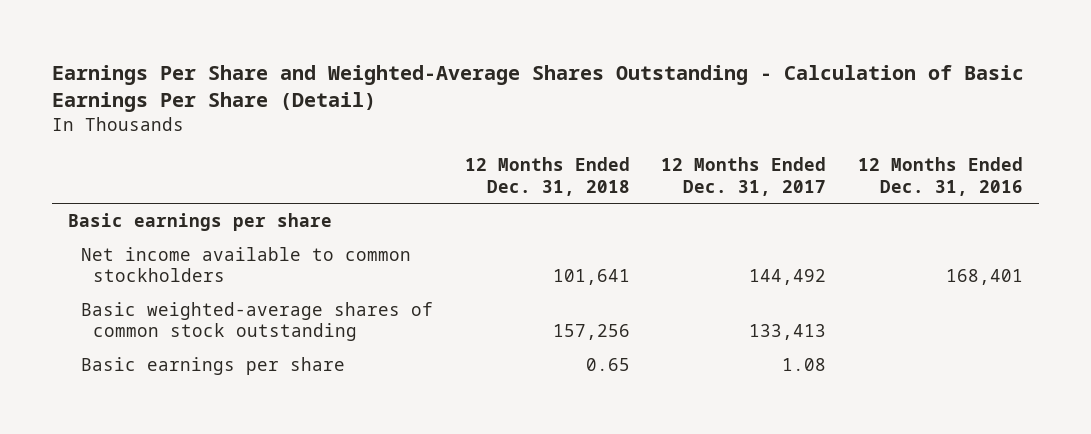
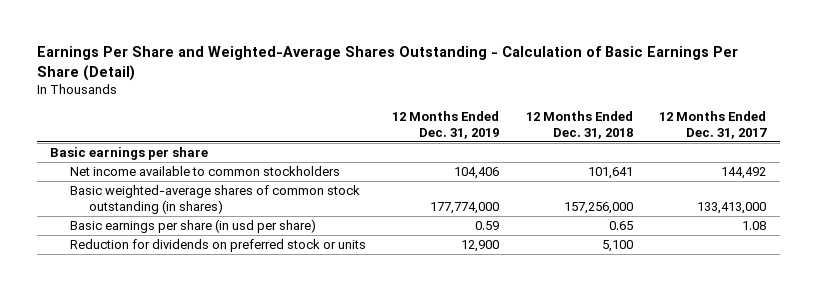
- | 12 Months Ended Dec. 31, 2018 | 12 Months Ended Dec. 31, 2017 | 12 Months Ended Dec. 31, 2016
+ | 12 Months Ended Dec. 31, 2019 | 12 Months Ended Dec. 31, 2018 | 12 Months Ended Dec. 31, 2017
- Basic weighted-average shares of common stock outstanding | 157,256 | 133,413 |
- Basic earnings per share | 0.65 | 1.08 |
+ Basic weighted-average shares of common stock outstanding (in shares) | 177,774,000 | 157,256,000 | 133,413,000
+ Basic earnings per share (in usd per share) | 0.59 | 0.65 | 1.08
+ Reduction for dividends on preferred stock or units | 12,900 | 5,100 |

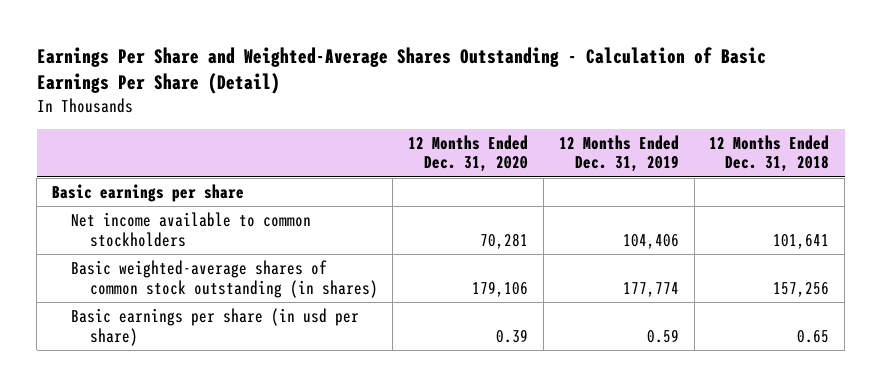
- | 12 Months Ended Dec. 31, 2019 | 12 Months Ended Dec. 31, 2018 | 12 Months Ended Dec. 31, 2017
+ | 12 Months Ended Dec. 31, 2020 | 12 Months Ended Dec. 31, 2019 | 12 Months Ended Dec. 31, 2018
- Basic weighted-average shares of common stock outstanding (in shares) | 177,774,000 | 157,256,000 | 133,413,000
+ Basic weighted-average shares of common stock outstanding (in shares) | 179,106 | 177,774 | 157,256
- Reduction for dividends on preferred stock or units | 12,900 | 5,100 |

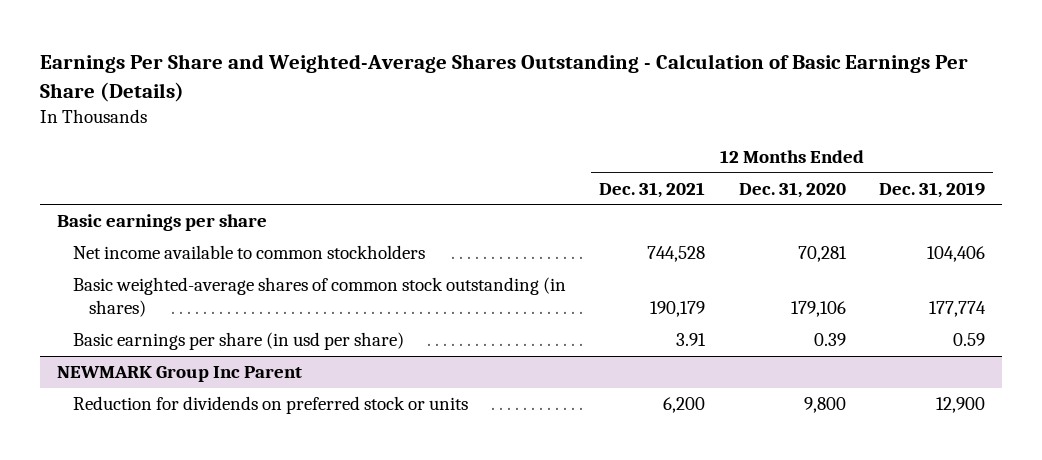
- Earnings Per Share and Weighted-Average Shares Outstanding - Calculation of Basic Earnings Per Share (Detail)
+ Earnings Per Share and Weighted-Average Shares Outstanding - Calculation of Basic Earnings Per Share (Details)
- | 12 Months Ended Dec. 31, 2020 | 12 Months Ended Dec. 31, 2019 | 12 Months Ended Dec. 31, 2018
+ | 12 Months Ended Dec. 31, 2021 | 12 Months Ended Dec. 31, 2020 | 12 Months Ended Dec. 31, 2019
+ NEWMARK Group Inc Parent
+ Reduction for dividends on preferred stock or units | 6,200 | 9,800 | 12,900

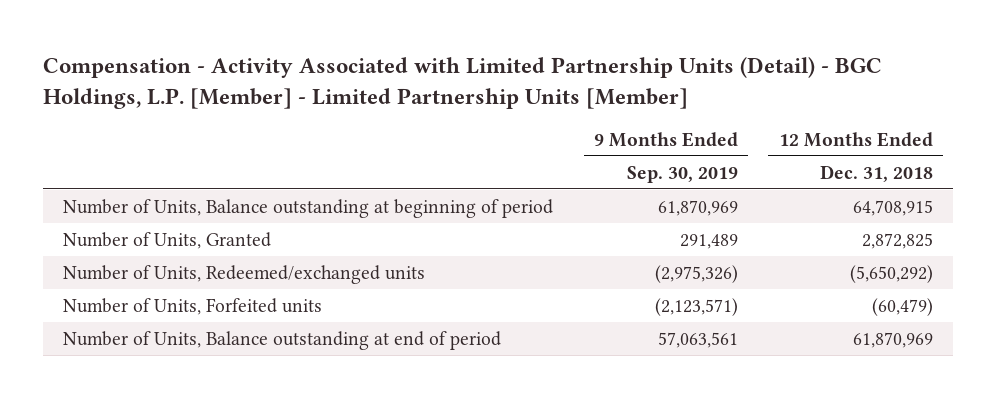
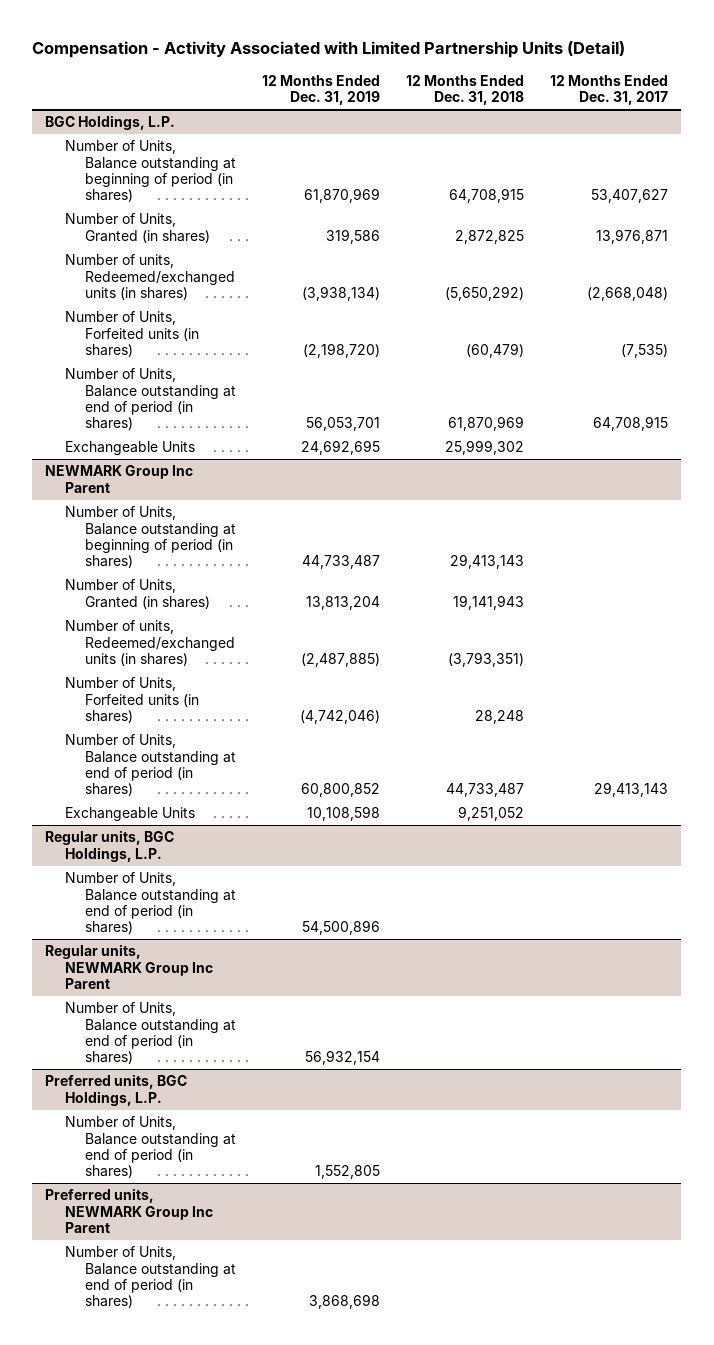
- Compensation - Activity Associated with Limited Partnership Units (Detail) - BGC Holdings, L.P. [Member] - Limited Partnership Units [Member]
+ Compensation - Activity Associated with Limited Partnership Units (Detail)
- | 9 Months Ended Sep. 30, 2019 | 12 Months Ended Dec. 31, 2018
+ | 12 Months Ended Dec. 31, 2019 | 12 Months Ended Dec. 31, 2018 | 12 Months Ended Dec. 31, 2017
- Number of Units, Balance outstanding at beginning of period | 61,870,969 | 64,708,915
- Number of Units, Granted | 291,489 | 2,872,825
- Number of Units, Redeemed/exchanged units | (2,975,326) | (5,650,292)
- Number of Units, Forfeited units | (2,123,571) | (60,479)
- Number of Units, Balance outstanding at end of period | 57,063,561 | 61,870,969
+ BGC Holdings, L.P.
+ Number of Units, Balance outstanding at beginning of period (in shares) | 61,870,969 | 64,708,915 | 53,407,627
+ Number of Units, Granted (in shares) | 319,586 | 2,872,825 | 13,976,871
+ Number of units, Redeemed/exchanged units (in shares) | (3,938,134) | (5,650,292) | (2,668,048)
+ Number of Units, Forfeited units (in shares) | (2,198,720) | (60,479) | (7,535)
+ Number of Units, Balance outstanding at end of period (in shares) | 56,053,701 | 61,870,969 | 64,708,915
+ Exchangeable Units | 24,692,695 | 25,999,302 |
+ NEWMARK Group Inc Parent
+ Number of Units, Balance outstanding at beginning of period (in shares) | 44,733,487 | 29,413,143 |
+ Number of Units, Granted (in shares) | 13,813,204 | 19,141,943 |
+ Number of units, Redeemed/exchanged units (in shares) | (2,487,885) | (3,793,351) |
+ Number of Units, Forfeited units (in shares) | (4,742,046) | 28,248 |
+ Number of Units, Balance outstanding at end of period (in shares) | 60,800,852 | 44,733,487 | 29,413,143
+ Exchangeable Units | 10,108,598 | 9,251,052 |
+ Regular units, BGC Holdings, L.P.
+ Number of Units, Balance outstanding at end of period (in shares) | 54,500,896 | |
+ Regular units, NEWMARK Group Inc Parent
+ Number of Units, Balance outstanding at end of period (in shares) | 56,932,154 | |
+ Preferred units, BGC Holdings, L.P.
+ Number of Units, Balance outstanding at end of period (in shares) | 1,552,805 | |
+ Preferred units, NEWMARK Group Inc Parent
+ Number of Units, Balance outstanding at end of period (in shares) | 3,868,698 | |

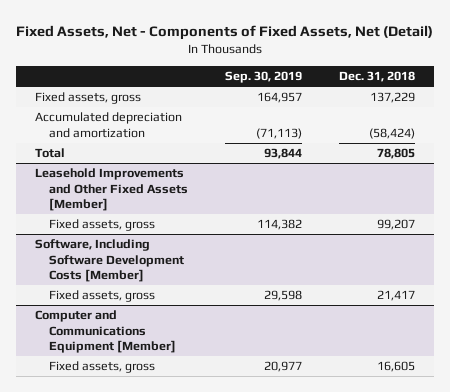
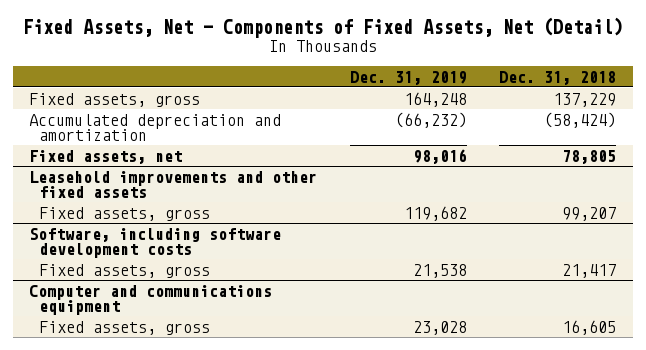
- | Sep. 30, 2019 | Dec. 31, 2018
+ | Dec. 31, 2019 | Dec. 31, 2018
- Total | 93,844 | 78,805
- Leasehold Improvements and Other Fixed Assets [Member]
+ Fixed assets, net | 98,016 | 78,805
+ Leasehold improvements and other fixed assets
- Software, Including Software Development Costs [Member]
+ Software, including software development costs
- Computer and Communications Equipment [Member]
+ Computer and communications equipment

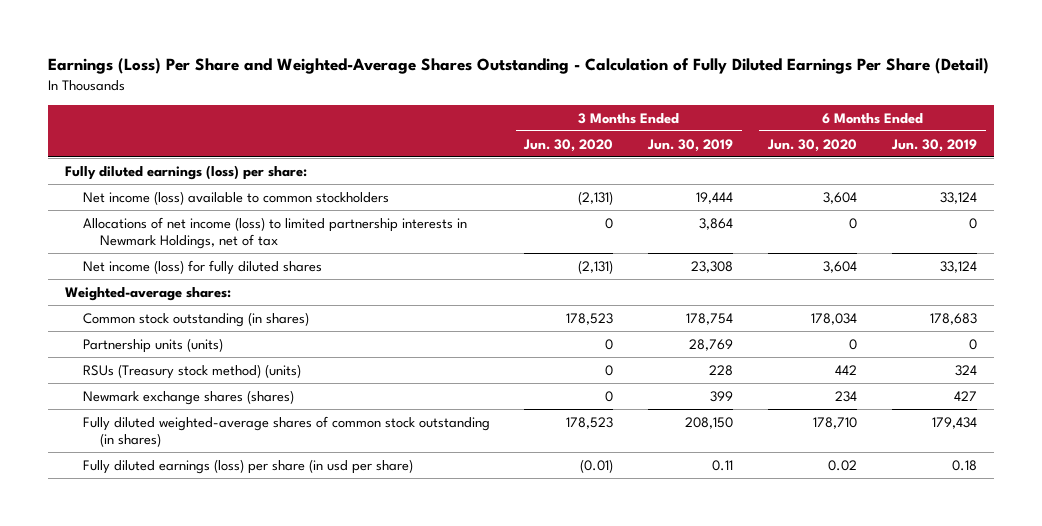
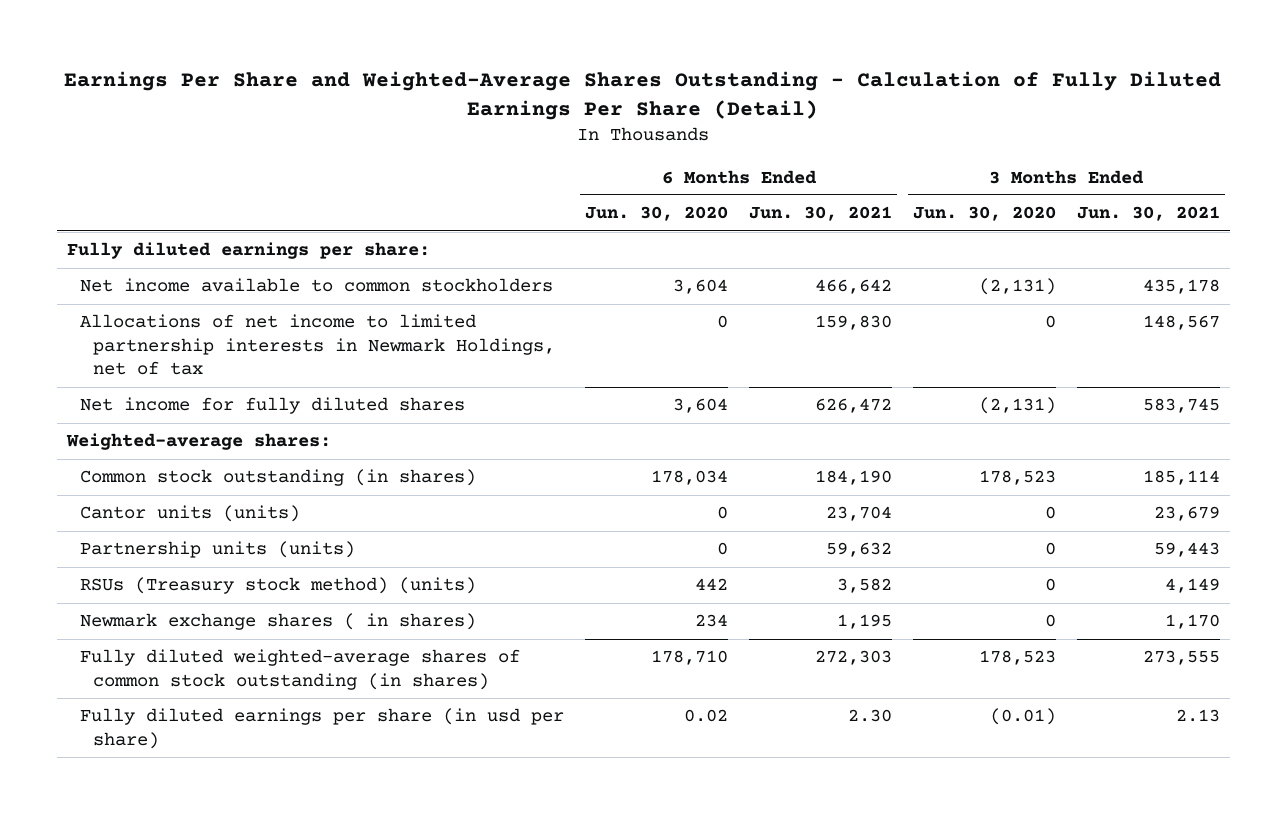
- Earnings (Loss) Per Share and Weighted-Average Shares Outstanding - Calculation of Fully Diluted Earnings Per Share (Detail)
+ Earnings Per Share and Weighted-Average Shares Outstanding - Calculation of Fully Diluted Earnings Per Share (Detail)
- | 3 Months Ended Jun. 30, 2020 | 3 Months Ended Jun. 30, 2019 | 6 Months Ended Jun. 30, 2020 | 6 Months Ended Jun. 30, 2019
+ | 6 Months Ended Jun. 30, 2020 | 6 Months Ended Jun. 30, 2021 | 3 Months Ended Jun. 30, 2020 | 3 Months Ended Jun. 30, 2021
- Fully diluted earnings (loss) per share:
- Net income (loss) available to common stockholders | (2,131) | 19,444 | 3,604 | 33,124
- Allocations of net income (loss) to limited partnership interests in Newmark Holdings, net of tax | 0 | 3,864 | 0 | 0
- Net income (loss) for fully diluted shares | (2,131) | 23,308 | 3,604 | 33,124
+ Fully diluted earnings per share:
+ Net income available to common stockholders | 3,604 | 466,642 | (2,131) | 435,178
+ Allocations of net income to limited partnership interests in Newmark Holdings, net of tax | 0 | 159,830 | 0 | 148,567
+ Net income for fully diluted shares | 3,604 | 626,472 | (2,131) | 583,745
+ Cantor units (units) | 0 | 23,704 | 0 | 23,679
- Newmark exchange shares (shares) | 0 | 399 | 234 | 427
+ Newmark exchange shares ( in shares) | 234 | 1,195 | 0 | 1,170
- Fully diluted earnings (loss) per share (in usd per share) | (0.01) | 0.11 | 0.02 | 0.18
+ Fully diluted earnings per share (in usd per share) | 0.02 | 2.30 | (0.01) | 2.13

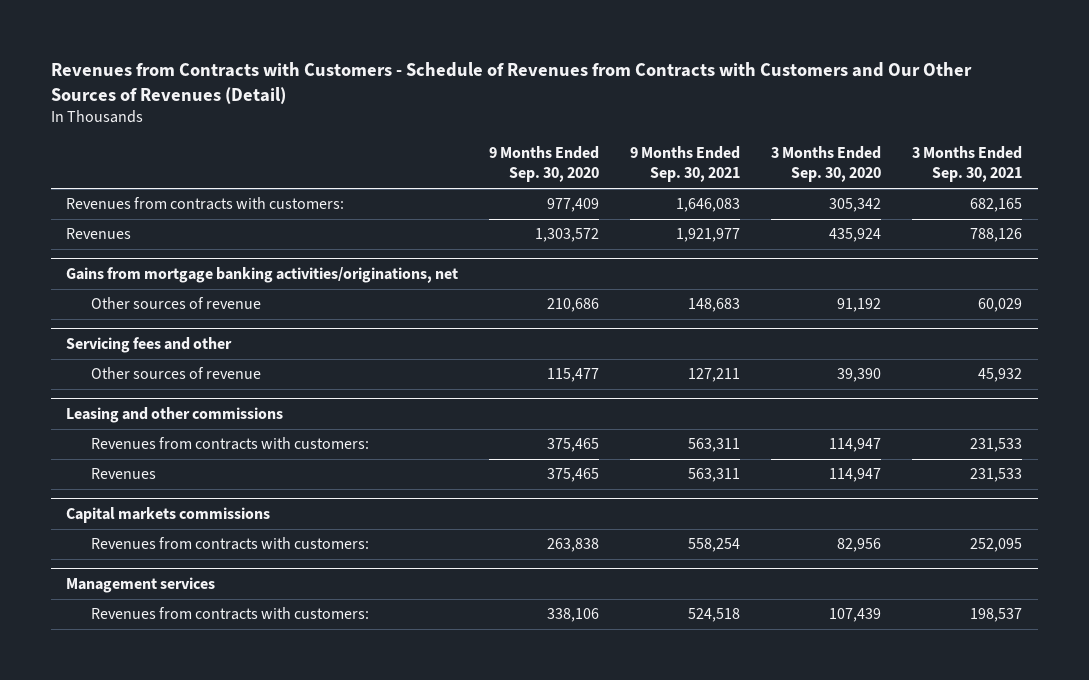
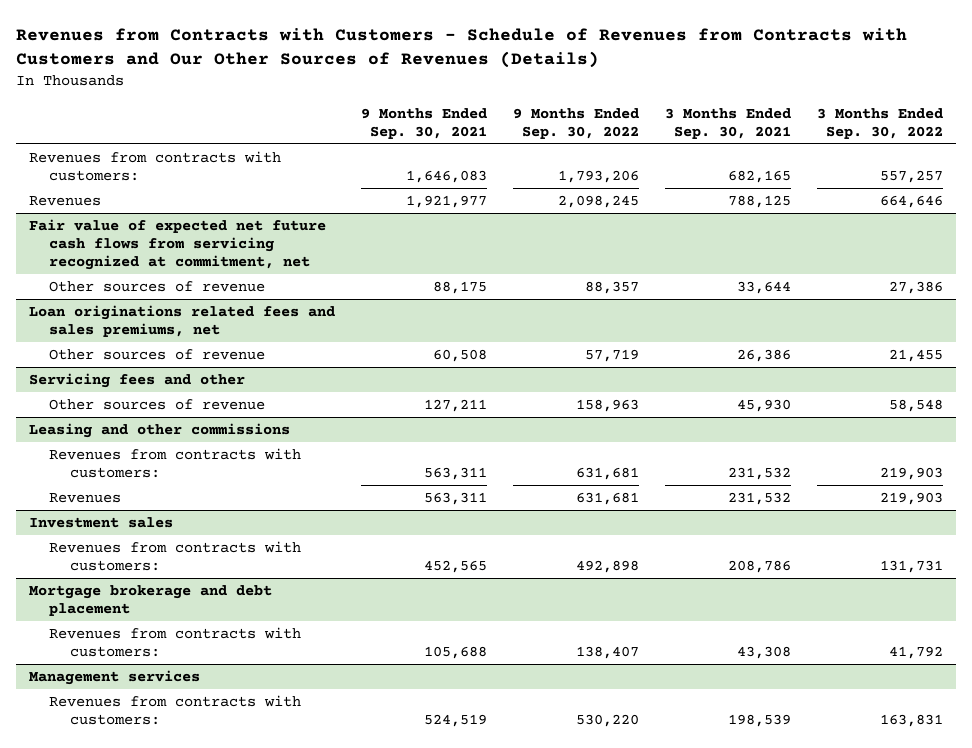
- Revenues from Contracts with Customers - Schedule of Revenues from Contracts with Customers and Our Other Sources of Revenues (Detail)
+ Revenues from Contracts with Customers - Schedule of Revenues from Contracts with Customers and Our Other Sources of Revenues (Details)
- | 9 Months Ended Sep. 30, 2020 | 9 Months Ended Sep. 30, 2021 | 3 Months Ended Sep. 30, 2020 | 3 Months Ended Sep. 30, 2021
+ | 9 Months Ended Sep. 30, 2021 | 9 Months Ended Sep. 30, 2022 | 3 Months Ended Sep. 30, 2021 | 3 Months Ended Sep. 30, 2022
- Revenues | 1,303,572 | 1,921,977 | 435,924 | 788,126
- Gains from mortgage banking activities/originations, net
- Other sources of revenue | 210,686 | 148,683 | 91,192 | 60,029
+ Revenues | 1,921,977 | 2,098,245 | 788,125 | 664,646
+ Fair value of expected net future cash flows from servicing recognized at commitment, net
+ Other sources of revenue | 88,175 | 88,357 | 33,644 | 27,386
+ Loan originations related fees and sales premiums, net
+ Other sources of revenue | 60,508 | 57,719 | 26,386 | 21,455
@ Servicing fees and other
- Other sources of revenue | 115,477 | 127,211 | 39,390 | 45,932
+ Other sources of revenue | 127,211 | 158,963 | 45,930 | 58,548
@ Leasing and other commissions
- Revenues from contracts with customers: | 375,465 | 563,311 | 114,947 | 231,533
- Revenues | 375,465 | 563,311 | 114,947 | 231,533
- Capital markets commissions
- Revenues from contracts with customers: | 263,838 | 558,254 | 82,956 | 252,095
@ Leasing and other commissions
+ Revenues from contracts with customers: | 563,311 | 631,681 | 231,532 | 219,903
+ Revenues | 563,311 | 631,681 | 231,532 | 219,903
+ Investment sales
+ Revenues from contracts with customers: | 452,565 | 492,898 | 208,786 | 131,731
+ Mortgage brokerage and debt placement
+ Revenues from contracts with customers: | 105,688 | 138,407 | 43,308 | 41,792
@ Management services
- Revenues from contracts with customers: | 338,106 | 524,518 | 107,439 | 198,537
+ Revenues from contracts with customers: | 524,519 | 530,220 | 198,539 | 163,831

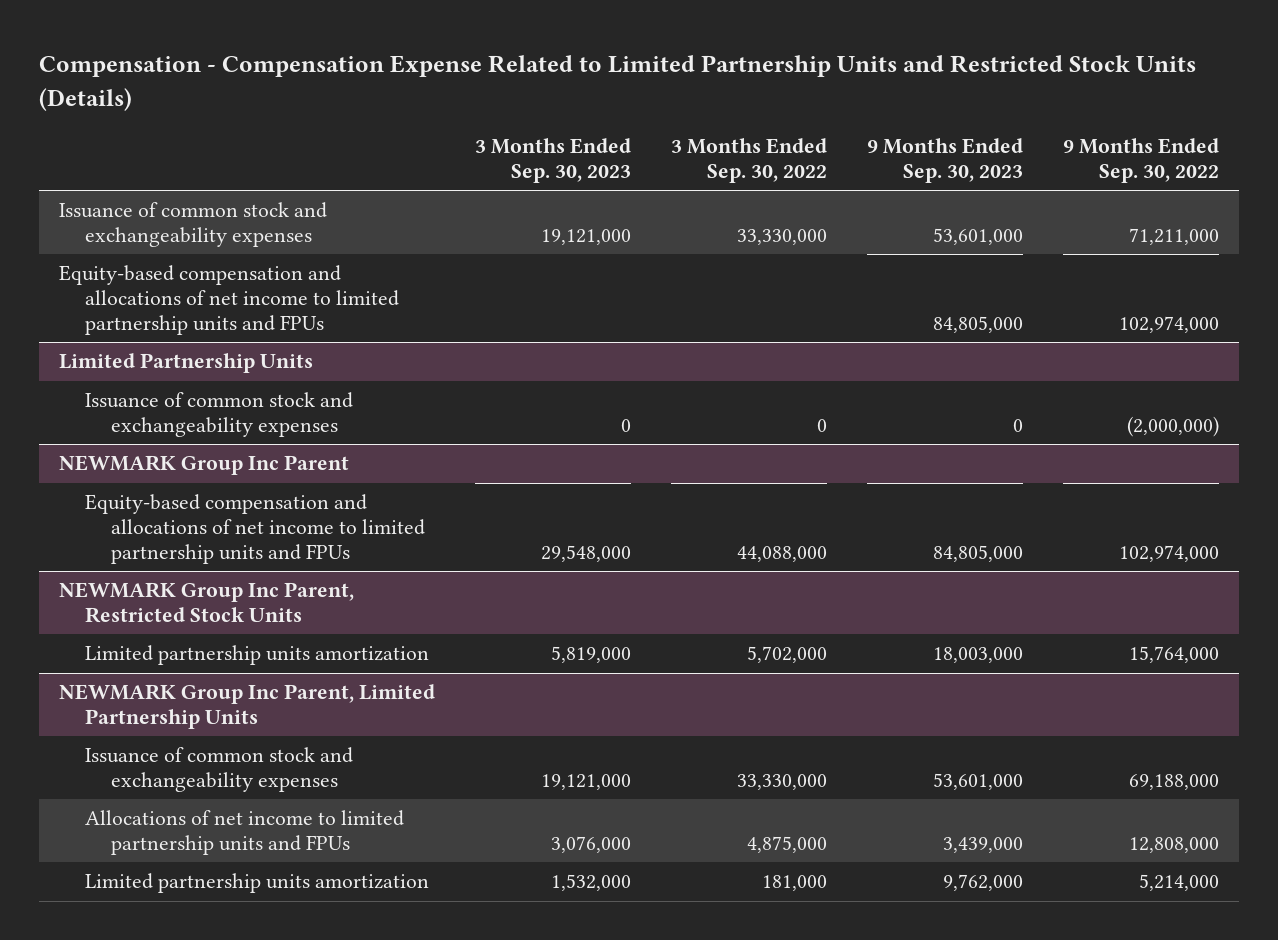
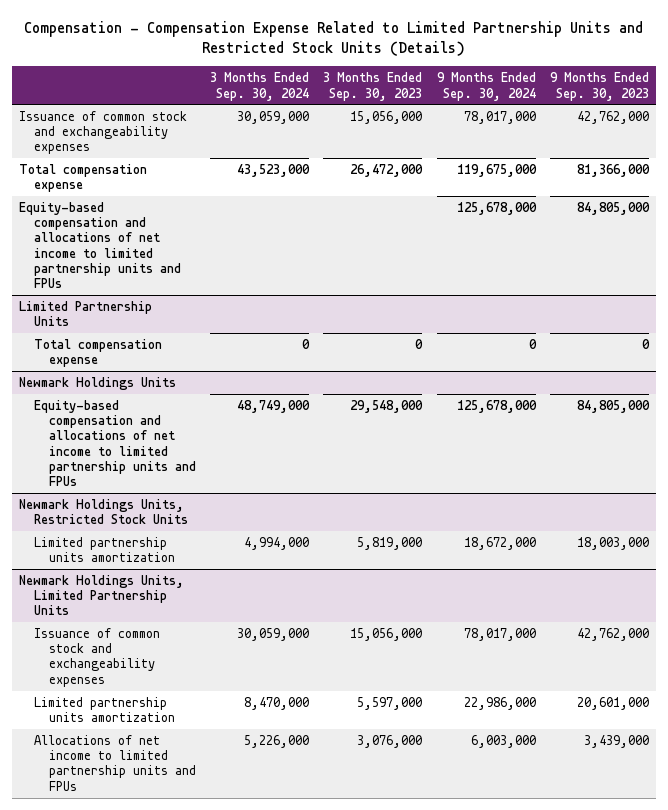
- | 3 Months Ended Sep. 30, 2023 | 3 Months Ended Sep. 30, 2022 | 9 Months Ended Sep. 30, 2023 | 9 Months Ended Sep. 30, 2022
+ | 3 Months Ended Sep. 30, 2024 | 3 Months Ended Sep. 30, 2023 | 9 Months Ended Sep. 30, 2024 | 9 Months Ended Sep. 30, 2023
- Issuance of common stock and exchangeability expenses | 19,121,000 | 33,330,000 | 53,601,000 | 71,211,000
+ Issuance of common stock and exchangeability expenses | 30,059,000 | 15,056,000 | 78,017,000 | 42,762,000
+ Total compensation expense | 43,523,000 | 26,472,000 | 119,675,000 | 81,366,000
@ Limited Partnership Units
- Issuance of common stock and exchangeability expenses | 0 | 0 | 0 | (2,000,000)
- NEWMARK Group Inc Parent
@ Limited Partnership Units
+ Total compensation expense | 0 | 0 | 0 | 0
+ Newmark Holdings Units
- NEWMARK Group Inc Parent, Restricted Stock Units
+ Newmark Holdings Units, Restricted Stock Units
- NEWMARK Group Inc Parent, Limited Partnership Units
- Issuance of common stock and exchangeability expenses | 19,121,000 | 33,330,000 | 53,601,000 | 69,188,000
+ Newmark Holdings Units, Limited Partnership Units
+ Issuance of common stock and exchangeability expenses | 30,059,000 | 15,056,000 | 78,017,000 | 42,762,000
+ Limited partnership units amortization | 8,470,000 | 5,597,000 | 22,986,000 | 20,601,000
- Limited partnership units amortization | 1,532,000 | 181,000 | 9,762,000 | 5,214,000

